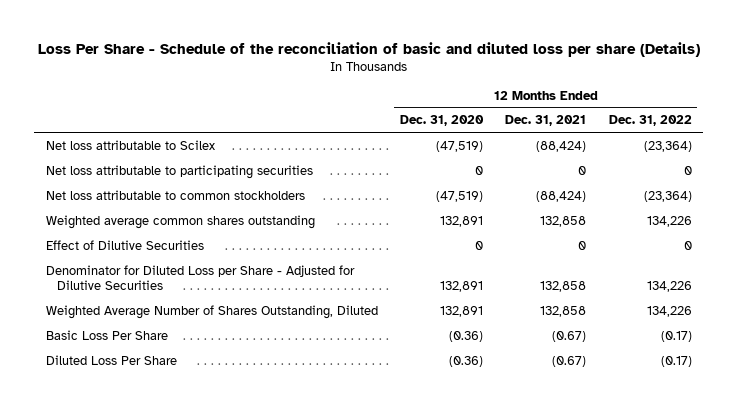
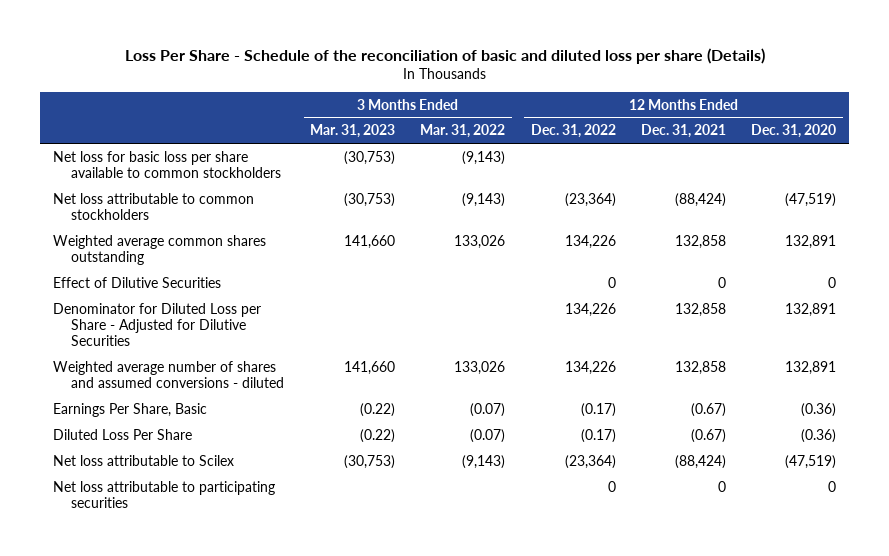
- | 12 Months Ended Dec. 31, 2020 | 12 Months Ended Dec. 31, 2021 | 12 Months Ended Dec. 31, 2022
+ | 3 Months Ended Mar. 31, 2023 | 3 Months Ended Mar. 31, 2022 | 12 Months Ended Dec. 31, 2022 | 12 Months Ended Dec. 31, 2021 | 12 Months Ended Dec. 31, 2020
+ Net loss for basic loss per share available to common stockholders | (30,753) | (9,143) | | |
- Weighted Average Number of Shares Outstanding, Diluted | 132,891 | 132,858 | 134,226
- Basic Loss Per Share | (0.36) | (0.67) | (0.17)
+ Weighted average number of shares and assumed conversions - diluted | 141,660 | 133,026 | 134,226 | 132,858 | 132,891
+ Earnings Per Share, Basic | (0.22) | (0.07) | (0.17) | (0.67) | (0.36)
moved down: Net loss attributable to Scilex | (30,753) | (9,143) | (23,364) | (88,424) | (47,519)
moved down: Net loss attributable to participating securities | | | 0 | 0 | 0

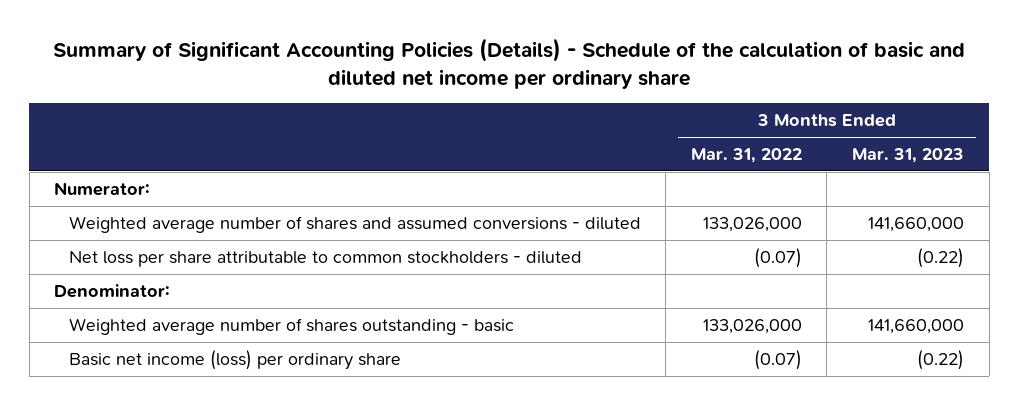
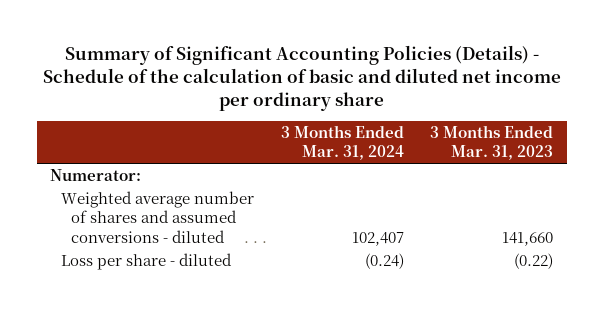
- | 3 Months Ended Mar. 31, 2022 | 3 Months Ended Mar. 31, 2023
+ | 3 Months Ended Mar. 31, 2024 | 3 Months Ended Mar. 31, 2023
- Weighted average number of shares and assumed conversions - diluted | 133,026,000 | 141,660,000
- Net loss per share attributable to common stockholders - diluted | (0.07) | (0.22)
- Denominator:
- Weighted average number of shares outstanding - basic | 133,026,000 | 141,660,000
- Basic net income (loss) per ordinary share | (0.07) | (0.22)
+ Weighted average number of shares and assumed conversions - diluted | 102,407 | 141,660
+ Loss per share - diluted | (0.24) | (0.22)

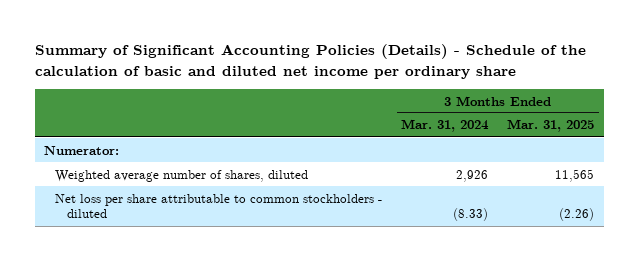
- | 3 Months Ended Mar. 31, 2024 | 3 Months Ended Mar. 31, 2023
+ | 3 Months Ended Mar. 31, 2024 | 3 Months Ended Mar. 31, 2025
- Weighted average number of shares and assumed conversions - diluted | 102,407 | 141,660
- Loss per share - diluted | (0.24) | (0.22)
+ Weighted average number of shares, diluted | 2,926 | 11,565
+ Net loss per share attributable to common stockholders - diluted | (8.33) | (2.26)

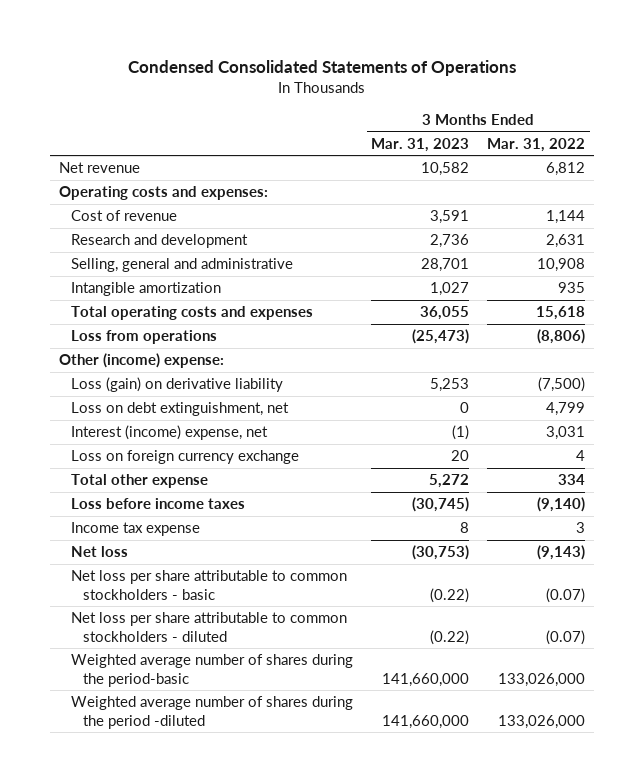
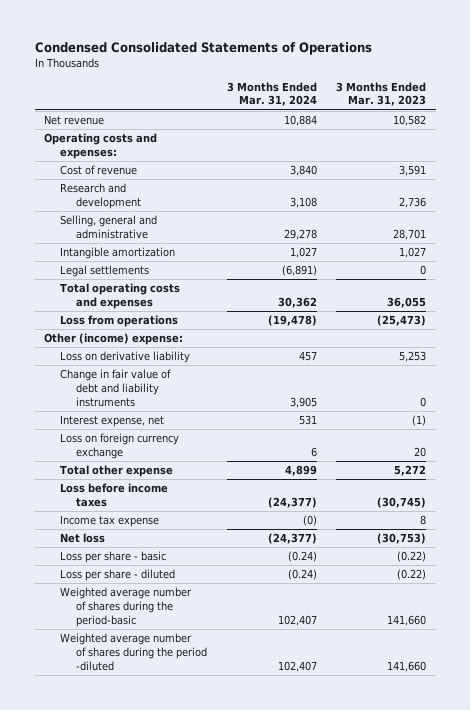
- | 3 Months Ended Mar. 31, 2023 | 3 Months Ended Mar. 31, 2022
+ | 3 Months Ended Mar. 31, 2024 | 3 Months Ended Mar. 31, 2023
+ Legal settlements | (6,891) | 0
- Loss (gain) on derivative liability | 5,253 | (7,500)
- Loss on debt extinguishment, net | 0 | 4,799
- Interest (income) expense, net | (1) | 3,031
+ Loss on derivative liability | 457 | 5,253
+ Change in fair value of debt and liability instruments | 3,905 | 0
+ Interest expense, net | 531 | (1)
- Net loss per share attributable to common stockholders - basic | (0.22) | (0.07)
- Net loss per share attributable to common stockholders - diluted | (0.22) | (0.07)
- Weighted average number of shares during the period-basic | 141,660,000 | 133,026,000
- Weighted average number of shares during the period -diluted | 141,660,000 | 133,026,000
+ Loss per share - basic | (0.24) | (0.22)
+ Loss per share - diluted | (0.24) | (0.22)
+ Weighted average number of shares during the period-basic | 102,407 | 141,660
+ Weighted average number of shares during the period -diluted | 102,407 | 141,660

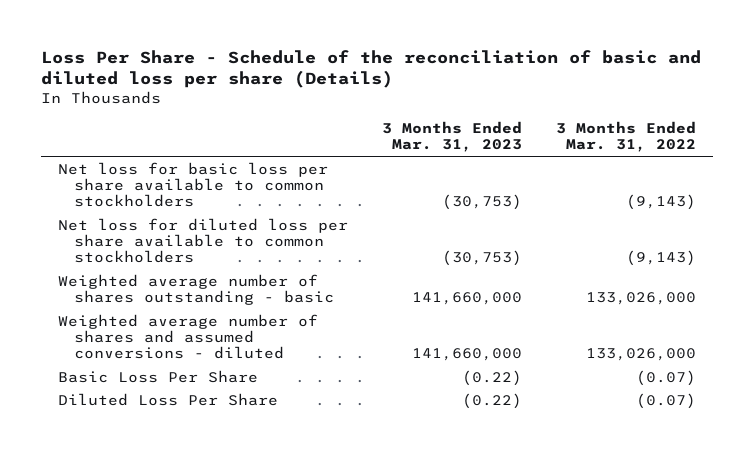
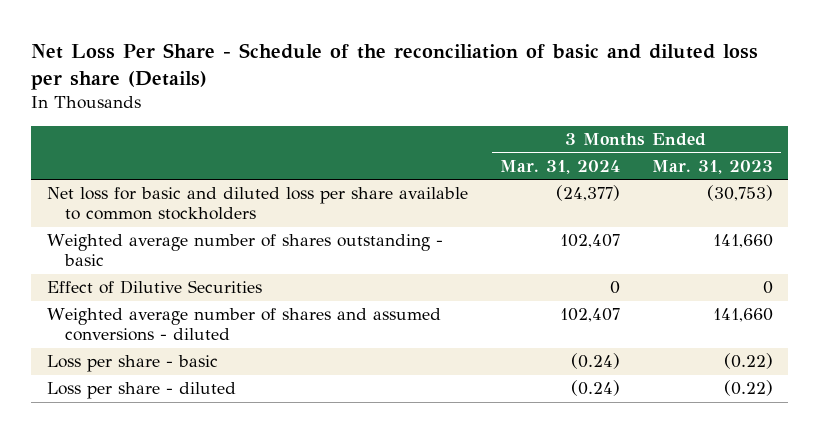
- Loss Per Share - Schedule of the reconciliation of basic and diluted loss per share (Details)
+ Net Loss Per Share - Schedule of the reconciliation of basic and diluted loss per share (Details)
- | 3 Months Ended Mar. 31, 2023 | 3 Months Ended Mar. 31, 2022
+ | 3 Months Ended Mar. 31, 2024 | 3 Months Ended Mar. 31, 2023
- Net loss for basic loss per share available to common stockholders | (30,753) | (9,143)
- Net loss for diluted loss per share available to common stockholders | (30,753) | (9,143)
- Weighted average number of shares outstanding - basic | 141,660,000 | 133,026,000
- Weighted average number of shares and assumed conversions - diluted | 141,660,000 | 133,026,000
- Basic Loss Per Share | (0.22) | (0.07)
- Diluted Loss Per Share | (0.22) | (0.07)
+ Net loss for basic and diluted loss per share available to common stockholders | (24,377) | (30,753)
+ Weighted average number of shares outstanding - basic | 102,407 | 141,660
+ Effect of Dilutive Securities | 0 | 0
+ Weighted average number of shares and assumed conversions - diluted | 102,407 | 141,660
+ Loss per share - basic | (0.24) | (0.22)
+ Loss per share - diluted | (0.24) | (0.22)

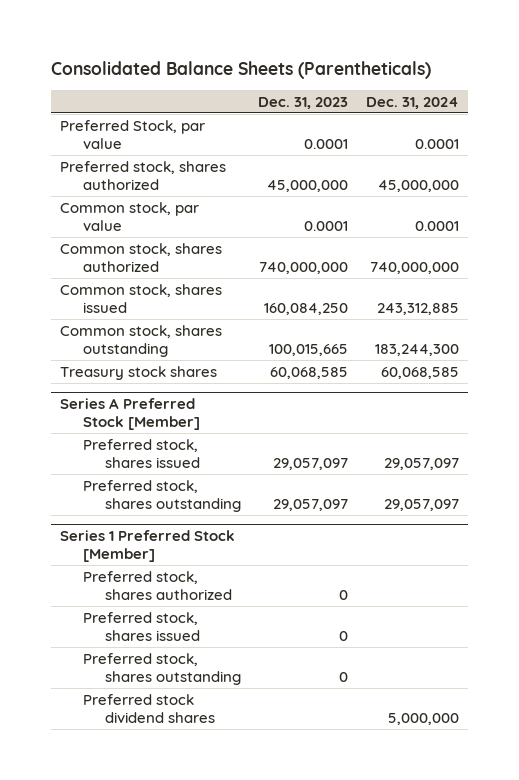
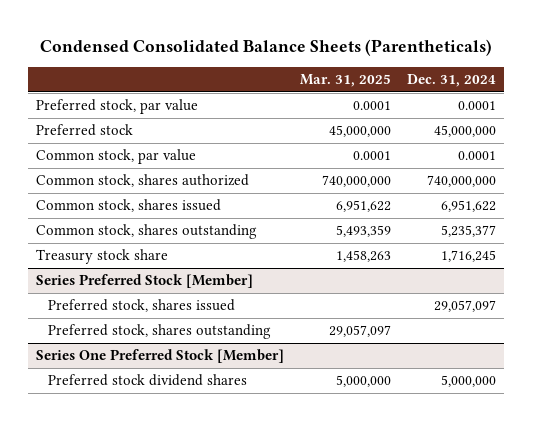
- Consolidated Balance Sheets (Parentheticals)
+ Condensed Consolidated Balance Sheets (Parentheticals)
- | Dec. 31, 2023 | Dec. 31, 2024
+ | Mar. 31, 2025 | Dec. 31, 2024
- Preferred Stock, par value | 0.0001 | 0.0001
- Preferred stock, shares authorized | 45,000,000 | 45,000,000
+ Preferred stock, par value | 0.0001 | 0.0001
+ Preferred stock | 45,000,000 | 45,000,000
- Common stock, shares issued | 160,084,250 | 243,312,885
- Common stock, shares outstanding | 100,015,665 | 183,244,300
- Treasury stock shares | 60,068,585 | 60,068,585
- Series A Preferred Stock [Member]
+ Common stock, shares issued | 6,951,622 | 6,951,622
+ Common stock, shares outstanding | 5,493,359 | 5,235,377
+ Treasury stock share | 1,458,263 | 1,716,245
+ Series Preferred Stock [Member]
- Preferred stock, shares outstanding | 29,057,097 | 29,057,097
- Series 1 Preferred Stock [Member]
- Preferred stock, shares authorized | 0 |
- Preferred stock, shares issued | 0 |
+ Series One Preferred Stock [Member]

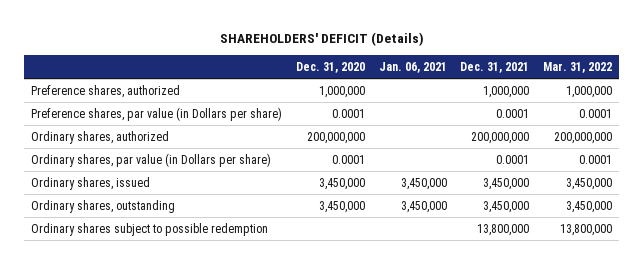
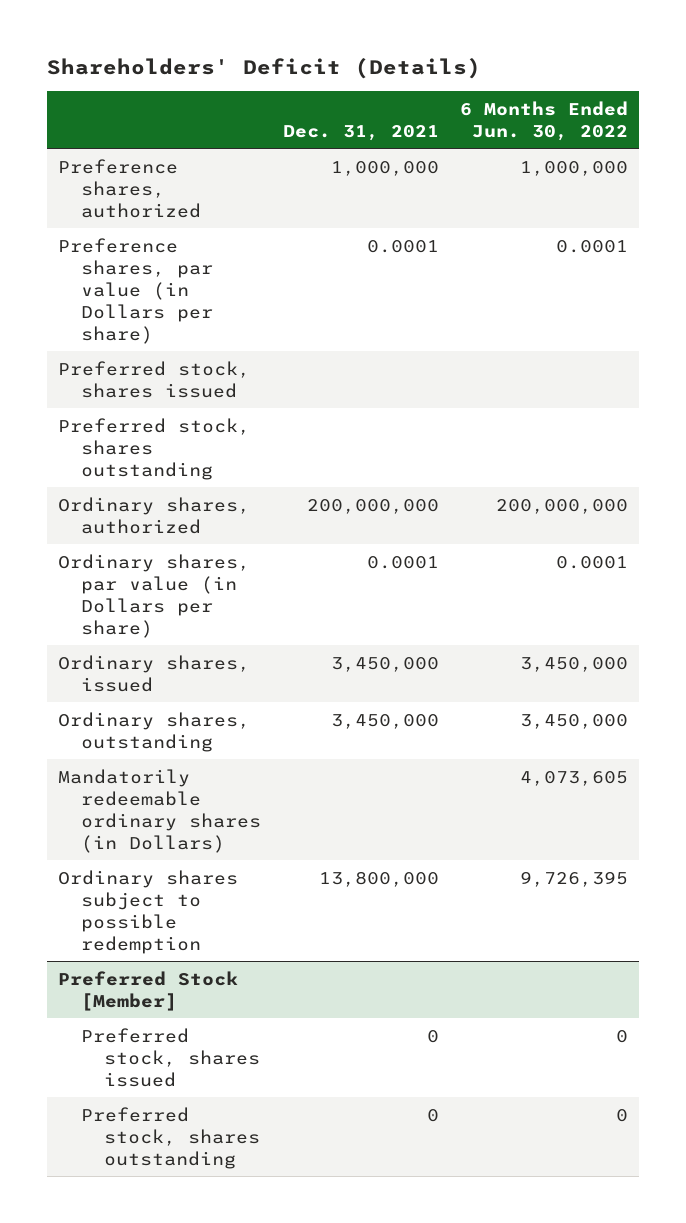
- SHAREHOLDERS' DEFICIT (Details)
+ Shareholders' Deficit (Details)
- | Dec. 31, 2020 | Jan. 06, 2021 | Dec. 31, 2021 | Mar. 31, 2022
+ | Dec. 31, 2021 | 6 Months Ended Jun. 30, 2022
+ Preferred stock, shares issued
+ Preferred stock, shares outstanding
+ Mandatorily redeemable ordinary shares (in Dollars) | | 4,073,605
+ Preferred Stock [Member]
+ Preferred stock, shares issued | 0 | 0
+ Preferred stock, shares outstanding | 0 | 0

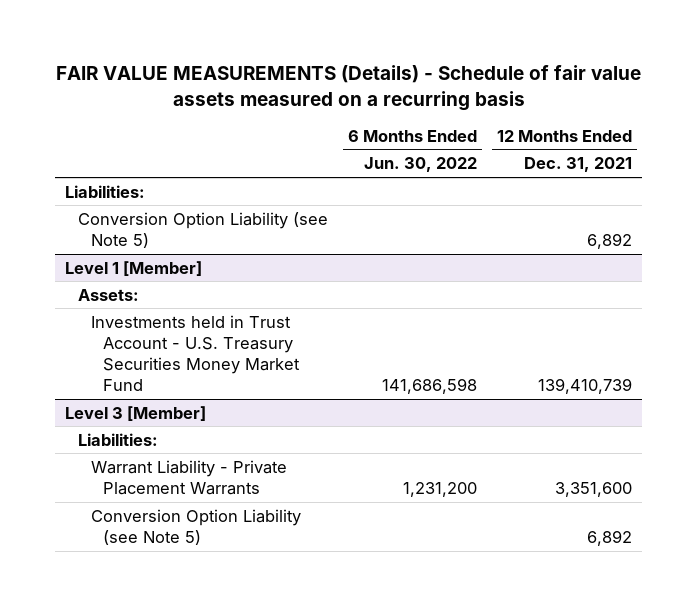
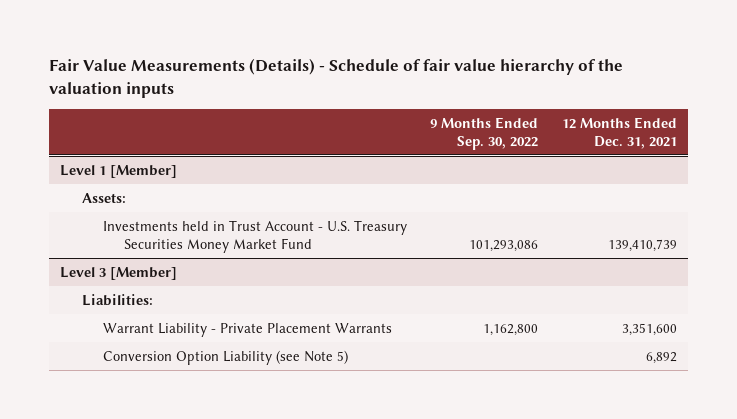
- FAIR VALUE MEASUREMENTS (Details) - Schedule of fair value assets measured on a recurring basis
+ Fair Value Measurements (Details) - Schedule of fair value hierarchy of the valuation inputs
- | 6 Months Ended Jun. 30, 2022 | 12 Months Ended Dec. 31, 2021
+ | 9 Months Ended Sep. 30, 2022 | 12 Months Ended Dec. 31, 2021
- Liabilities:
- Conversion Option Liability (see Note 5) | | 6,892

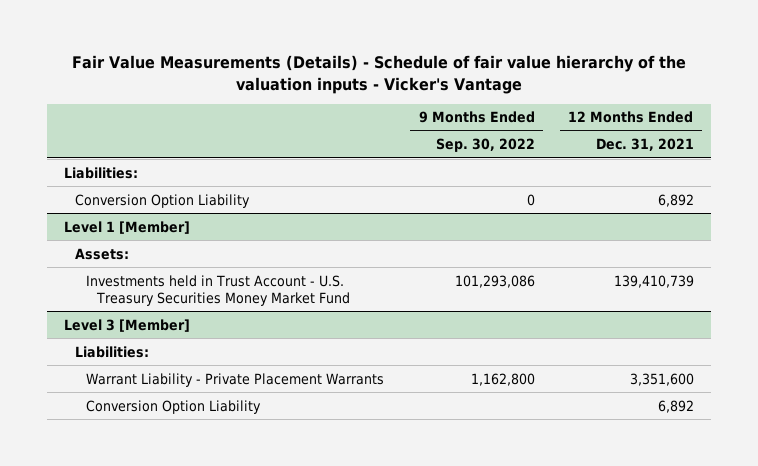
- Fair Value Measurements (Details) - Schedule of fair value hierarchy of the valuation inputs
+ Fair Value Measurements (Details) - Schedule of fair value hierarchy of the valuation inputs - Vicker's Vantage
+ Liabilities:
+ Conversion Option Liability | 0 | 6,892
@ Level 3 [Member]
- Conversion Option Liability (see Note 5) | | 6,892
+ Conversion Option Liability | | 6,892

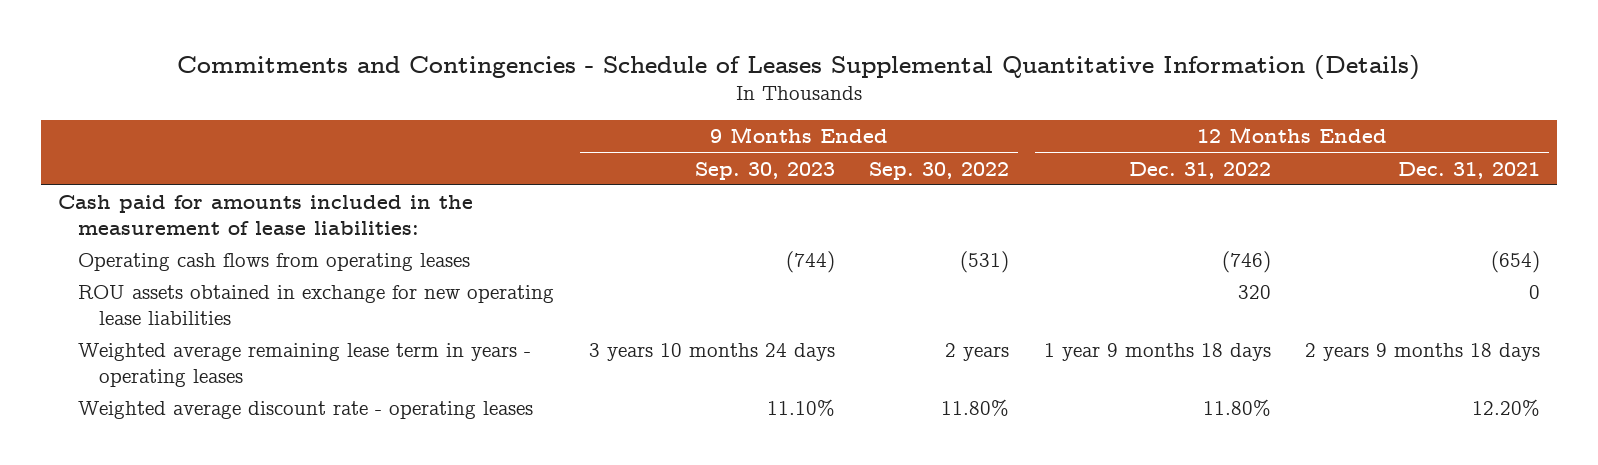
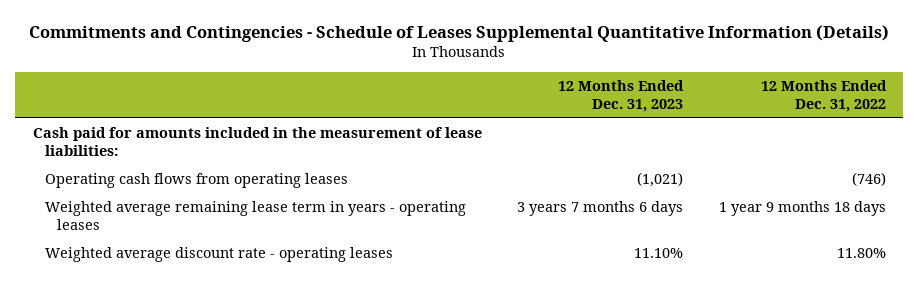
- | 9 Months Ended Sep. 30, 2023 | 9 Months Ended Sep. 30, 2022 | 12 Months Ended Dec. 31, 2022 | 12 Months Ended Dec. 31, 2021
+ | 12 Months Ended Dec. 31, 2023 | 12 Months Ended Dec. 31, 2022
- ROU assets obtained in exchange for new operating lease liabilities | | | 320 | 0

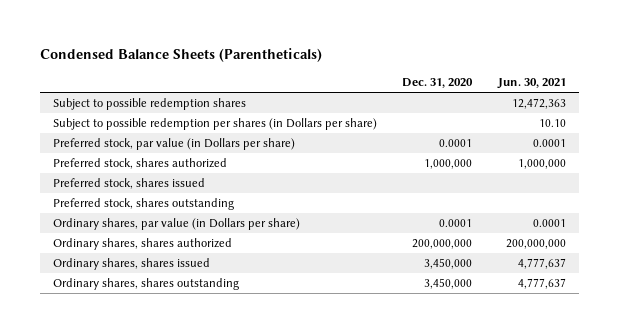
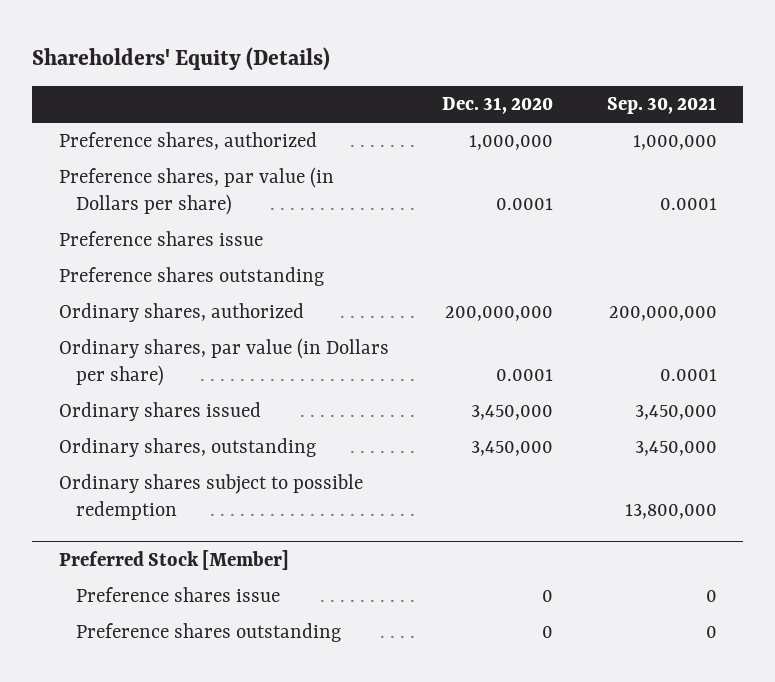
- Condensed Balance Sheets (Parentheticals)
+ Shareholders' Equity (Details)
- | Dec. 31, 2020 | Jun. 30, 2021
+ | Dec. 31, 2020 | Sep. 30, 2021
- Subject to possible redemption shares | | 12,472,363
- Subject to possible redemption per shares (in Dollars per share) | | 10.10
- Preferred stock, par value (in Dollars per share) | 0.0001 | 0.0001
- Preferred stock, shares authorized | 1,000,000 | 1,000,000
- Preferred stock, shares issued
- Preferred stock, shares outstanding
+ Preference shares, authorized | 1,000,000 | 1,000,000
+ Preference shares, par value (in Dollars per share) | 0.0001 | 0.0001
+ Preference shares issue
+ Preference shares outstanding
+ Ordinary shares, authorized | 200,000,000 | 200,000,000
- Ordinary shares, shares authorized | 200,000,000 | 200,000,000
- Ordinary shares, shares issued | 3,450,000 | 4,777,637
- Ordinary shares, shares outstanding | 3,450,000 | 4,777,637
+ Ordinary shares issued | 3,450,000 | 3,450,000
+ Ordinary shares, outstanding | 3,450,000 | 3,450,000
+ Ordinary shares subject to possible redemption | | 13,800,000
+ Preferred Stock [Member]
+ Preference shares issue | 0 | 0
+ Preference shares outstanding | 0 | 0

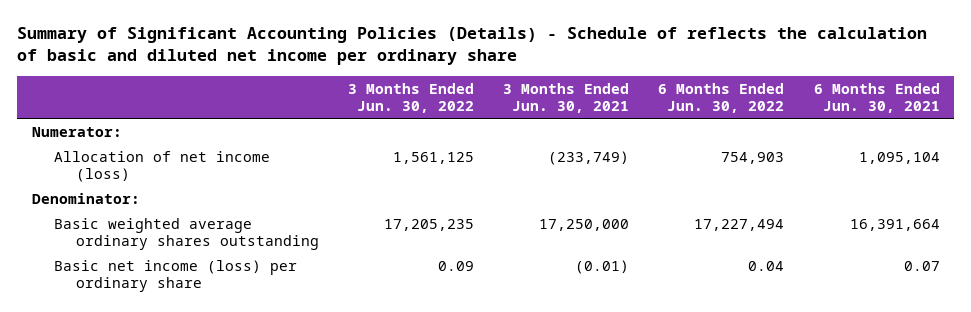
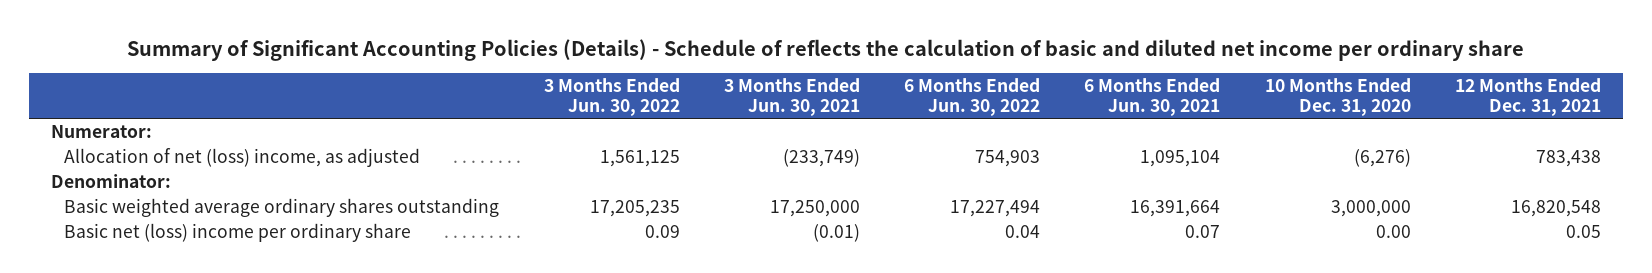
- | 3 Months Ended Jun. 30, 2022 | 3 Months Ended Jun. 30, 2021 | 6 Months Ended Jun. 30, 2022 | 6 Months Ended Jun. 30, 2021
+ | 3 Months Ended Jun. 30, 2022 | 3 Months Ended Jun. 30, 2021 | 6 Months Ended Jun. 30, 2022 | 6 Months Ended Jun. 30, 2021 | 10 Months Ended Dec. 31, 2020 | 12 Months Ended Dec. 31, 2021
- Allocation of net income (loss) | 1,561,125 | (233,749) | 754,903 | 1,095,104
+ Allocation of net (loss) income, as adjusted | 1,561,125 | (233,749) | 754,903 | 1,095,104 | (6,276) | 783,438
- Basic net income (loss) per ordinary share | 0.09 | (0.01) | 0.04 | 0.07
+ Basic net (loss) income per ordinary share | 0.09 | (0.01) | 0.04 | 0.07 | 0.00 | 0.05

